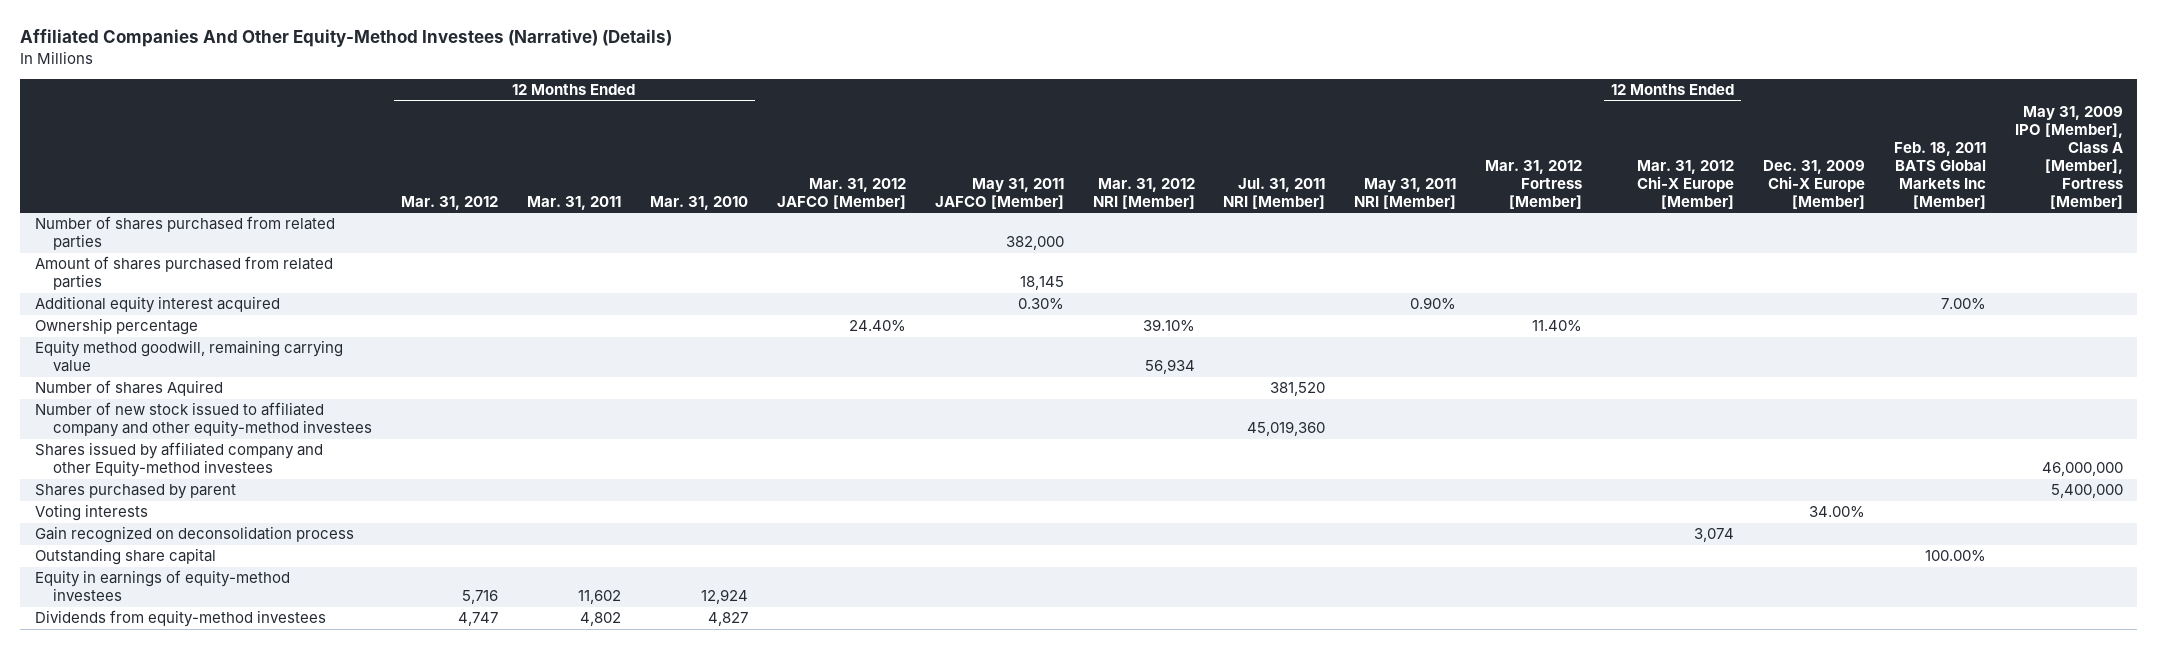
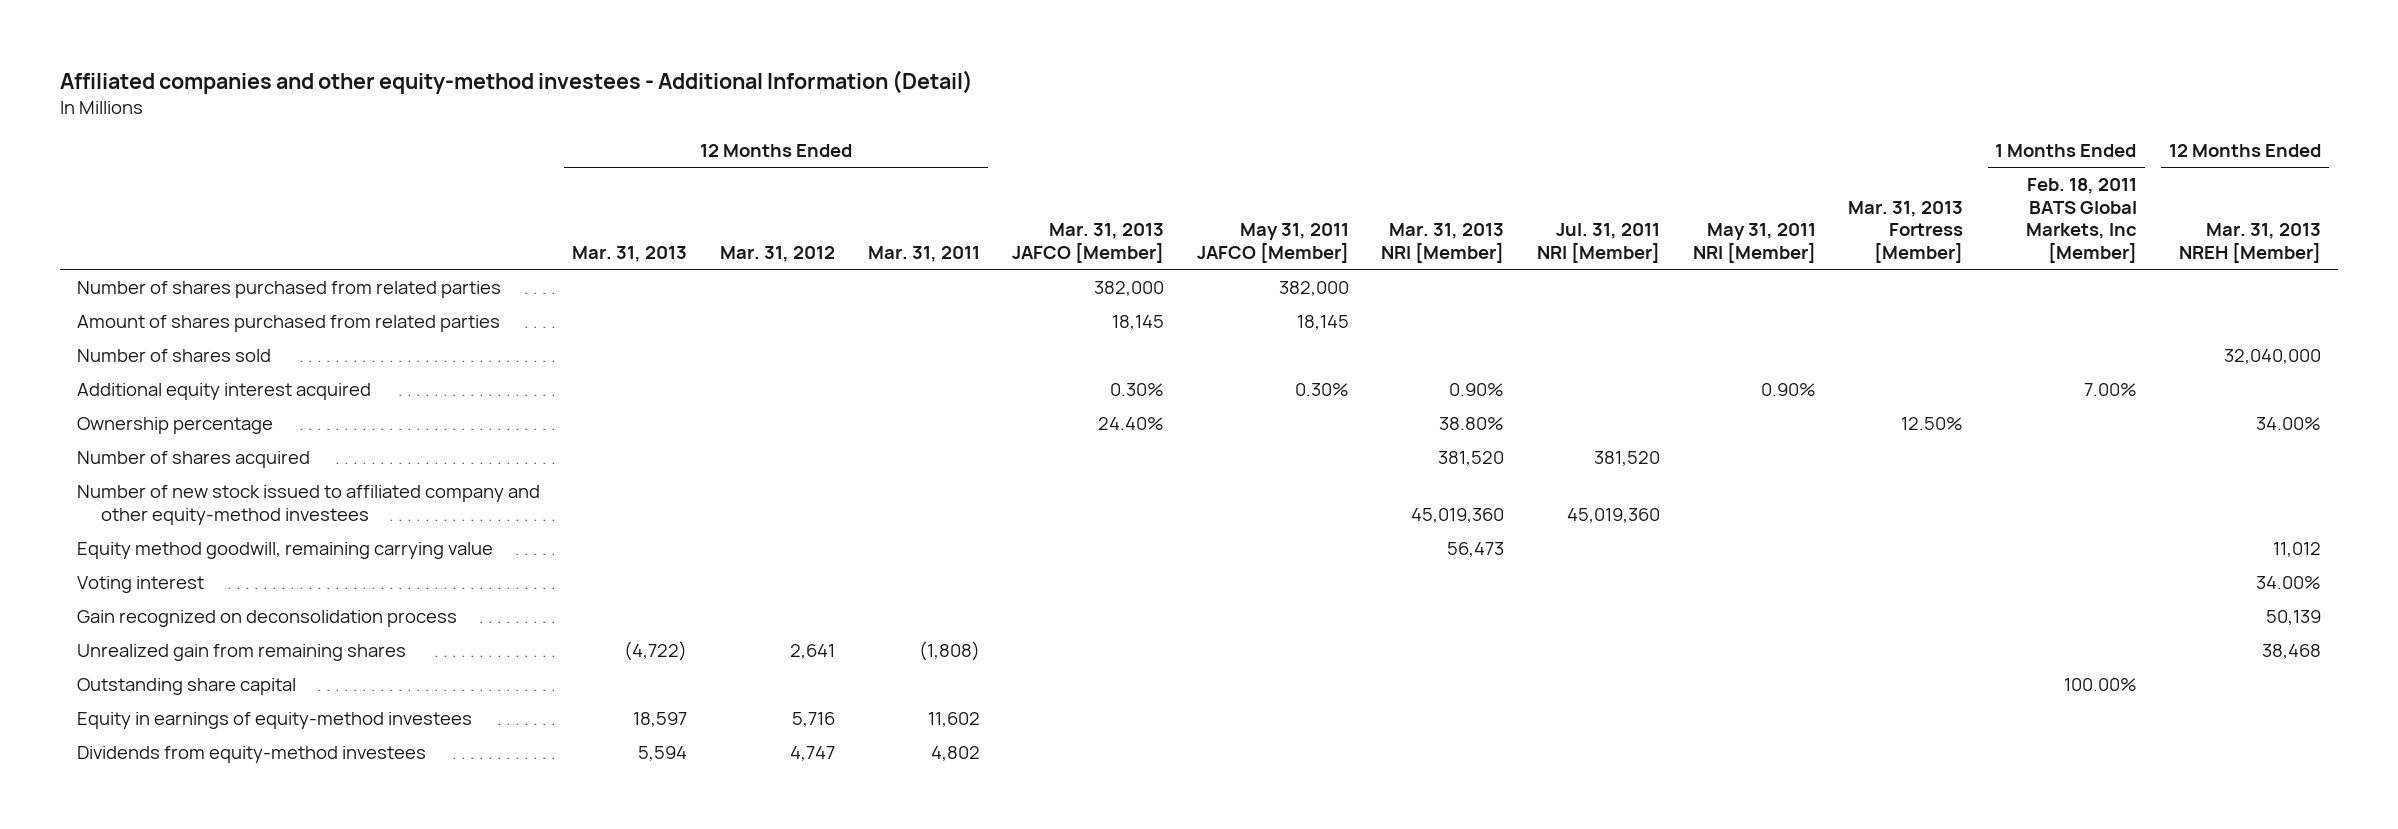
- Affiliated Companies And Other Equity-Method Investees (Narrative) (Details)
+ Affiliated companies and other equity-method investees - Additional Information (Detail)
- | 12 Months Ended Mar. 31, 2012 | 12 Months Ended Mar. 31, 2011 | 12 Months Ended Mar. 31, 2010 | Mar. 31, 2012 JAFCO [Member] | May 31, 2011 JAFCO [Member] | Mar. 31, 2012 NRI [Member] | Jul. 31, 2011 NRI [Member] | May 31, 2011 NRI [Member] | Mar. 31, 2012 Fortress [Member] | 12 Months Ended Mar. 31, 2012 Chi-X Europe [Member] | Dec. 31, 2009 Chi-X Europe [Member] | Feb. 18, 2011 BATS Global Markets Inc [Member] | May 31, 2009 IPO [Member], Class A [Member], Fortress [Member]
+ | 12 Months Ended Mar. 31, 2013 | 12 Months Ended Mar. 31, 2012 | 12 Months Ended Mar. 31, 2011 | Mar. 31, 2013 JAFCO [Member] | May 31, 2011 JAFCO [Member] | Mar. 31, 2013 NRI [Member] | Jul. 31, 2011 NRI [Member] | May 31, 2011 NRI [Member] | Mar. 31, 2013 Fortress [Member] | 1 Months Ended Feb. 18, 2011 BATS Global Markets, Inc [Member] | 12 Months Ended Mar. 31, 2013 NREH [Member]
+ Number of shares sold | | | | | | | | | | | 32,040,000
- Number of shares Aquired | | | | | | | 381,520 | | | | | |
+ Number of shares acquired | | | | | | 381,520 | 381,520 | | | |
- Shares issued by affiliated company and other Equity-method investees | | | | | | | | | | | | | 46,000,000
- Shares purchased by parent | | | | | | | | | | | | | 5,400,000
- Voting interests | | | | | | | | | | | 34.00% | |
moved down: Equity method goodwill, remaining carrying value | | | | | | 56,473 | | | | | 11,012
+ Voting interest | | | | | | | | | | | 34.00%
+ Unrealized gain from remaining shares | (4,722) | 2,641 | (1,808) | | | | | | | | 38,468

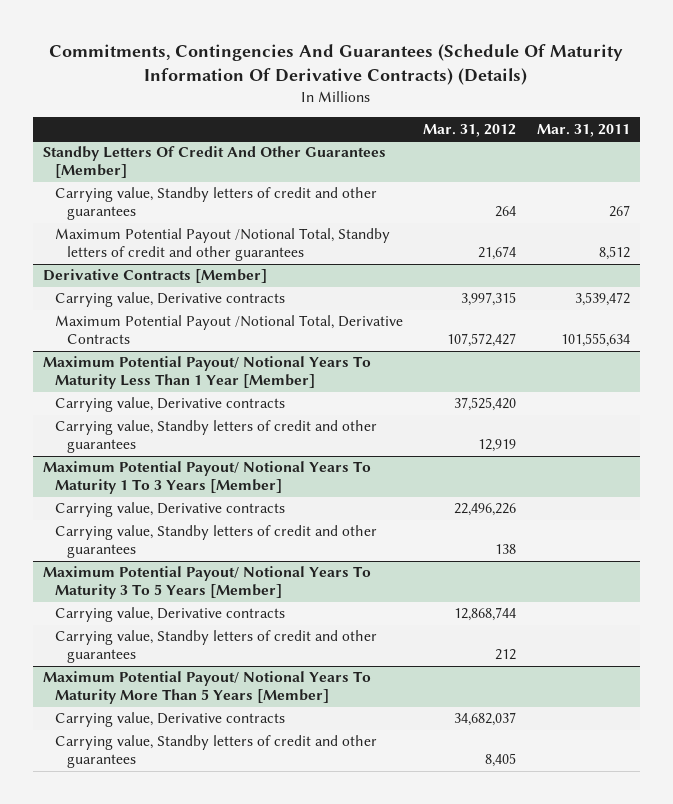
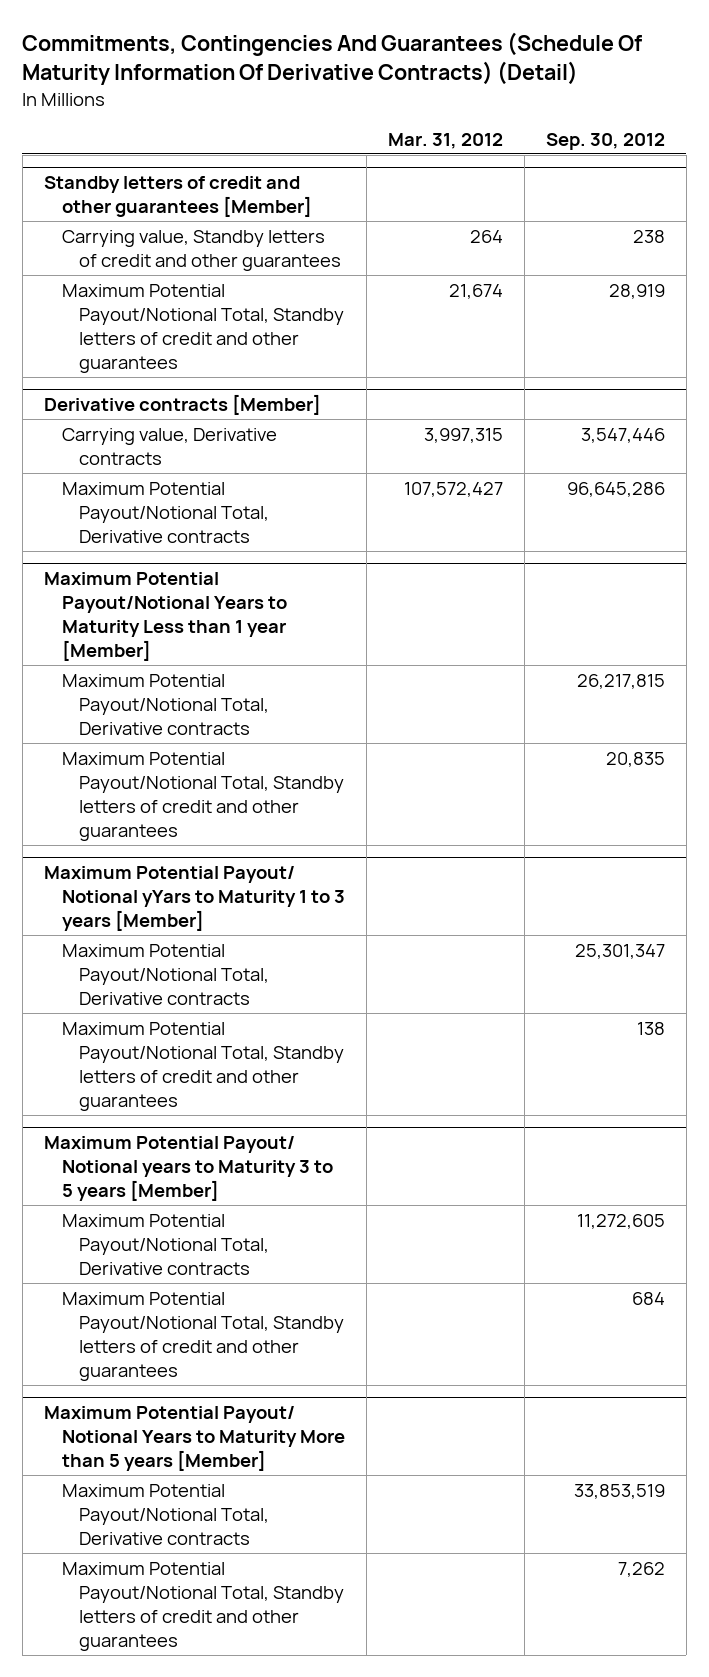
- Commitments, Contingencies And Guarantees (Schedule Of Maturity Information Of Derivative Contracts) (Details)
+ Commitments, Contingencies And Guarantees (Schedule Of Maturity Information Of Derivative Contracts) (Detail)
- | Mar. 31, 2012 | Mar. 31, 2011
+ | Mar. 31, 2012 | Sep. 30, 2012
- Standby Letters Of Credit And Other Guarantees [Member]
+ Standby letters of credit and other guarantees [Member]
- Maximum Potential Payout /Notional Total, Standby letters of credit and other guarantees | 21,674 | 8,512
- Derivative Contracts [Member]
+ Maximum Potential Payout/Notional Total, Standby letters of credit and other guarantees | 21,674 | 28,919
+ Derivative contracts [Member]
- Maximum Potential Payout /Notional Total, Derivative Contracts | 107,572,427 | 101,555,634
- Maximum Potential Payout/ Notional Years To Maturity Less Than 1 Year [Member]
- Carrying value, Derivative contracts | 37,525,420 |
- Carrying value, Standby letters of credit and other guarantees | 12,919 |
- Maximum Potential Payout/ Notional Years To Maturity 1 To 3 Years [Member]
- Carrying value, Derivative contracts | 22,496,226 |
- Carrying value, Standby letters of credit and other guarantees | 138 |
- Maximum Potential Payout/ Notional Years To Maturity 3 To 5 Years [Member]
- Carrying value, Derivative contracts | 12,868,744 |
- Carrying value, Standby letters of credit and other guarantees | 212 |
- Maximum Potential Payout/ Notional Years To Maturity More Than 5 Years [Member]
- Carrying value, Derivative contracts | 34,682,037 |
- Carrying value, Standby letters of credit and other guarantees | 8,405 |
+ Maximum Potential Payout/Notional Total, Derivative contracts | 107,572,427 | 96,645,286
+ Maximum Potential Payout/Notional Years to Maturity Less than 1 year [Member]
+ Maximum Potential Payout/Notional Total, Derivative contracts | | 26,217,815
+ Maximum Potential Payout/Notional Total, Standby letters of credit and other guarantees | | 20,835
+ Maximum Potential Payout/ Notional yYars to Maturity 1 to 3 years [Member]
+ Maximum Potential Payout/Notional Total, Derivative contracts | | 25,301,347
+ Maximum Potential Payout/Notional Total, Standby letters of credit and other guarantees | | 138
+ Maximum Potential Payout/ Notional years to Maturity 3 to 5 years [Member]
+ Maximum Potential Payout/Notional Total, Derivative contracts | | 11,272,605
+ Maximum Potential Payout/Notional Total, Standby letters of credit and other guarantees | | 684
+ Maximum Potential Payout/ Notional Years to Maturity More than 5 years [Member]
+ Maximum Potential Payout/Notional Total, Derivative contracts | | 33,853,519
+ Maximum Potential Payout/Notional Total, Standby letters of credit and other guarantees | | 7,262

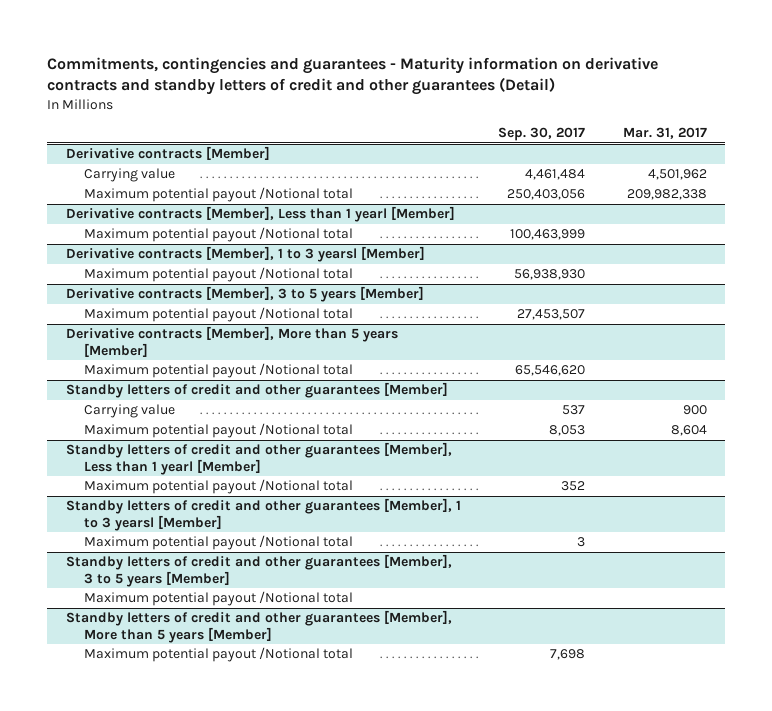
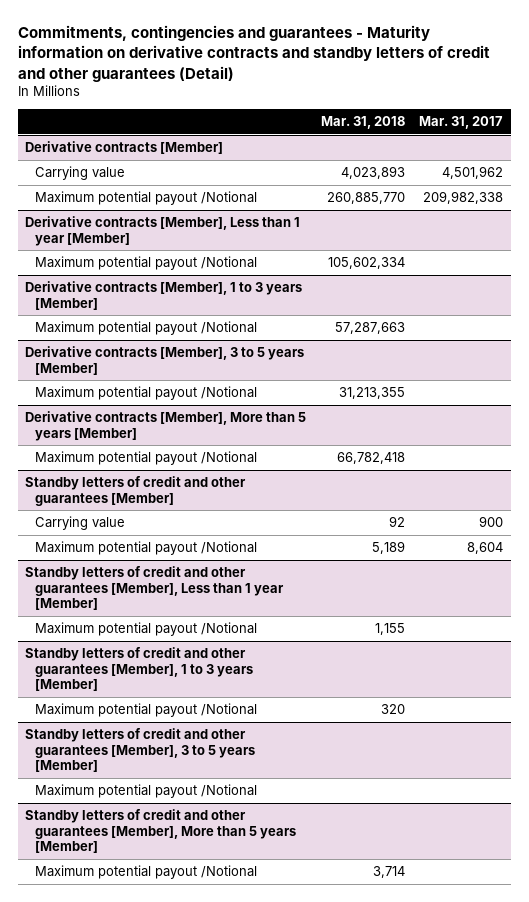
- | Sep. 30, 2017 | Mar. 31, 2017
+ | Mar. 31, 2018 | Mar. 31, 2017
@ Derivative contracts [Member]
- Maximum potential payout /Notional total | 250,403,056 | 209,982,338
- Derivative contracts [Member], Less than 1 yearl [Member]
- Maximum potential payout /Notional total | 100,463,999 |
- Derivative contracts [Member], 1 to 3 yearsl [Member]
- Maximum potential payout /Notional total | 56,938,930 |
@ Derivative contracts [Member]
+ Maximum potential payout /Notional | 260,885,770 | 209,982,338
+ Derivative contracts [Member], Less than 1 year [Member]
+ Maximum potential payout /Notional | 105,602,334 |
+ Derivative contracts [Member], 1 to 3 years [Member]
+ Maximum potential payout /Notional | 57,287,663 |
@ Derivative contracts [Member], 3 to 5 years [Member]
- Maximum potential payout /Notional total | 27,453,507 |
+ Maximum potential payout /Notional | 31,213,355 |
@ Derivative contracts [Member], More than 5 years [Member]
- Maximum potential payout /Notional total | 65,546,620 |
+ Maximum potential payout /Notional | 66,782,418 |
@ Standby letters of credit and other guarantees [Member]
- Maximum potential payout /Notional total | 8,053 | 8,604
- Standby letters of credit and other guarantees [Member], Less than 1 yearl [Member]
- Maximum potential payout /Notional total | 352 |
- Standby letters of credit and other guarantees [Member], 1 to 3 yearsl [Member]
- Maximum potential payout /Notional total | 3 |
@ Standby letters of credit and other guarantees [Member]
+ Maximum potential payout /Notional | 5,189 | 8,604
+ Standby letters of credit and other guarantees [Member], Less than 1 year [Member]
+ Maximum potential payout /Notional | 1,155 |
+ Standby letters of credit and other guarantees [Member], 1 to 3 years [Member]
+ Maximum potential payout /Notional | 320 |
@ Standby letters of credit and other guarantees [Member], 3 to 5 years [Member]
- Maximum potential payout /Notional total
+ Maximum potential payout /Notional
@ Standby letters of credit and other guarantees [Member], More than 5 years [Member]
- Maximum potential payout /Notional total | 7,698 |
+ Maximum potential payout /Notional | 3,714 |

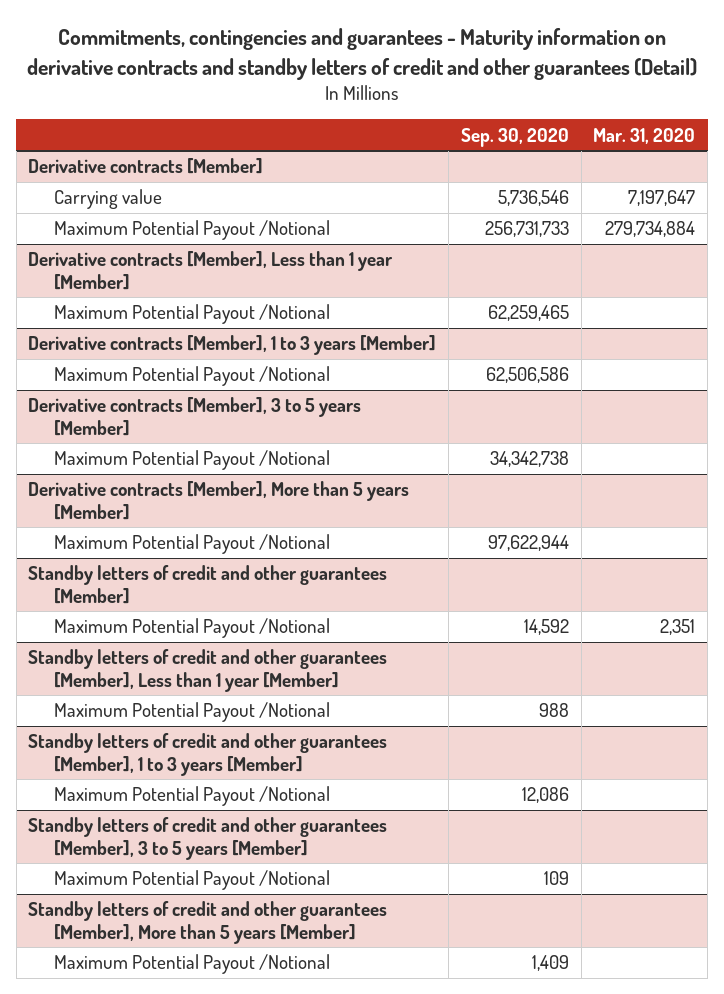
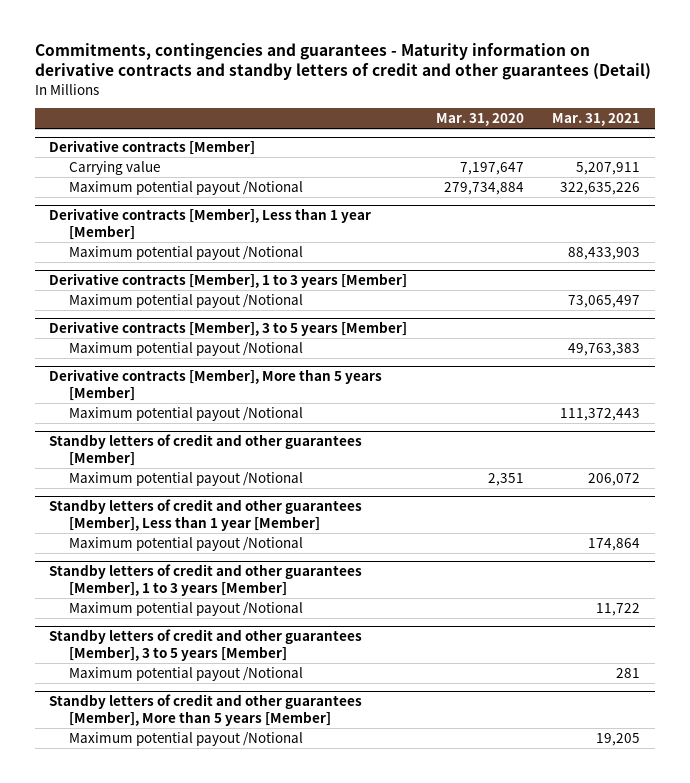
- | Sep. 30, 2020 | Mar. 31, 2020
+ | Mar. 31, 2020 | Mar. 31, 2021
@ Derivative contracts [Member]
- Maximum Potential Payout /Notional | 256,731,733 | 279,734,884
+ Maximum potential payout /Notional | 279,734,884 | 322,635,226
@ Derivative contracts [Member], Less than 1 year [Member]
- Maximum Potential Payout /Notional | 62,259,465 |
+ Maximum potential payout /Notional | | 88,433,903
@ Derivative contracts [Member], 1 to 3 years [Member]
- Maximum Potential Payout /Notional | 62,506,586 |
+ Maximum potential payout /Notional | | 73,065,497
@ Derivative contracts [Member], 3 to 5 years [Member]
- Maximum Potential Payout /Notional | 34,342,738 |
+ Maximum potential payout /Notional | | 49,763,383
@ Derivative contracts [Member], More than 5 years [Member]
- Maximum Potential Payout /Notional | 97,622,944 |
+ Maximum potential payout /Notional | | 111,372,443
@ Standby letters of credit and other guarantees [Member]
- Maximum Potential Payout /Notional | 14,592 | 2,351
+ Maximum potential payout /Notional | 2,351 | 206,072
@ Standby letters of credit and other guarantees [Member], Less than 1 year [Member]
- Maximum Potential Payout /Notional | 988 |
+ Maximum potential payout /Notional | | 174,864
@ Standby letters of credit and other guarantees [Member], 1 to 3 years [Member]
- Maximum Potential Payout /Notional | 12,086 |
+ Maximum potential payout /Notional | | 11,722
@ Standby letters of credit and other guarantees [Member], 3 to 5 years [Member]
- Maximum Potential Payout /Notional | 109 |
+ Maximum potential payout /Notional | | 281
@ Standby letters of credit and other guarantees [Member], More than 5 years [Member]
- Maximum Potential Payout /Notional | 1,409 |
+ Maximum potential payout /Notional | | 19,205

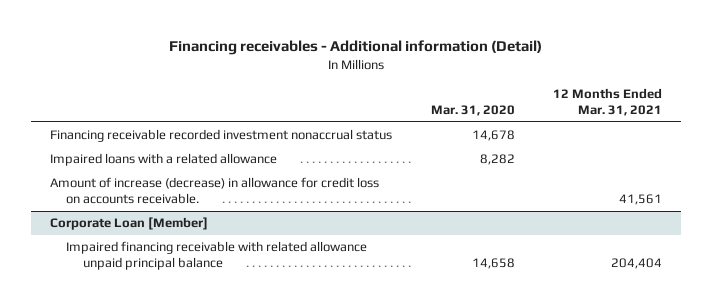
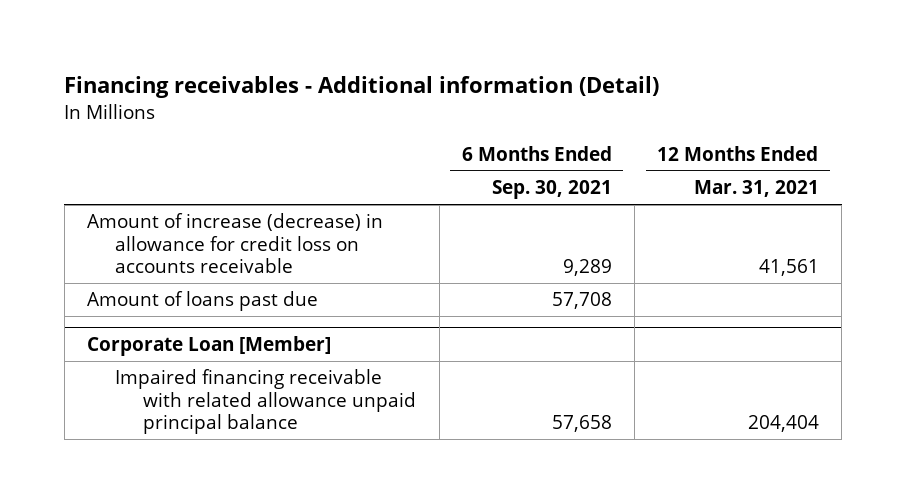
- | Mar. 31, 2020 | 12 Months Ended Mar. 31, 2021
+ | 6 Months Ended Sep. 30, 2021 | 12 Months Ended Mar. 31, 2021
- Financing receivable recorded investment nonaccrual status | 14,678 |
- Impaired loans with a related allowance | 8,282 |
- Amount of increase (decrease) in allowance for credit loss on accounts receivable. | | 41,561
+ Amount of increase (decrease) in allowance for credit loss on accounts receivable | 9,289 | 41,561
+ Amount of loans past due | 57,708 |

